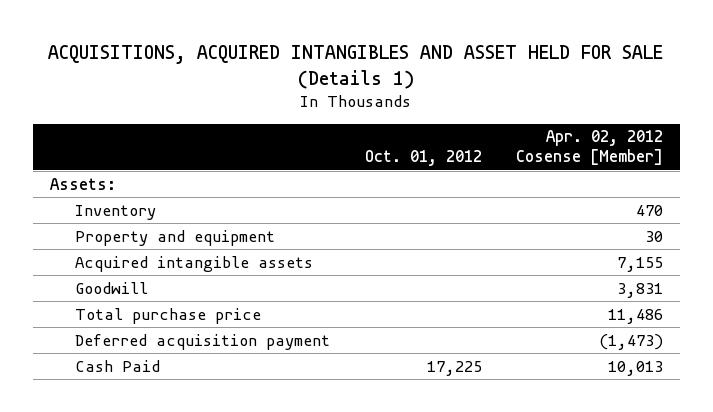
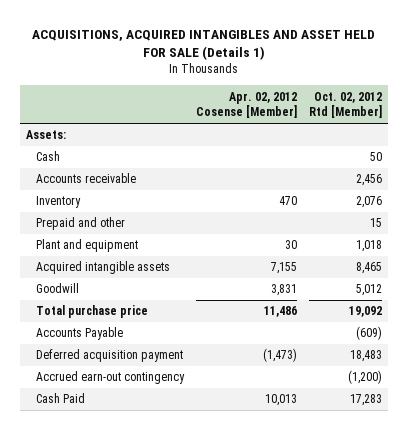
- | Oct. 01, 2012 | Apr. 02, 2012 Cosense [Member]
+ | Apr. 02, 2012 Cosense [Member] | Oct. 02, 2012 Rtd [Member]
+ Cash | | 50
+ Accounts receivable | | 2,456
- Property and equipment | | 30
+ Prepaid and other | | 15
+ Plant and equipment | 30 | 1,018
+ Accounts Payable | | (609)
+ Accrued earn-out contingency | | (1,200)

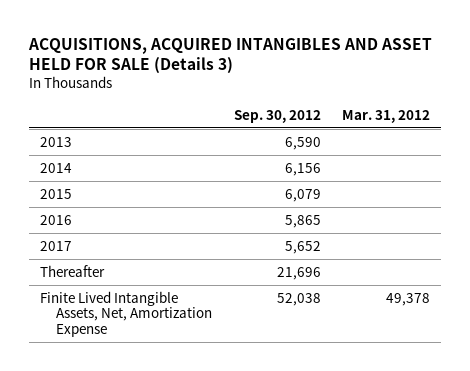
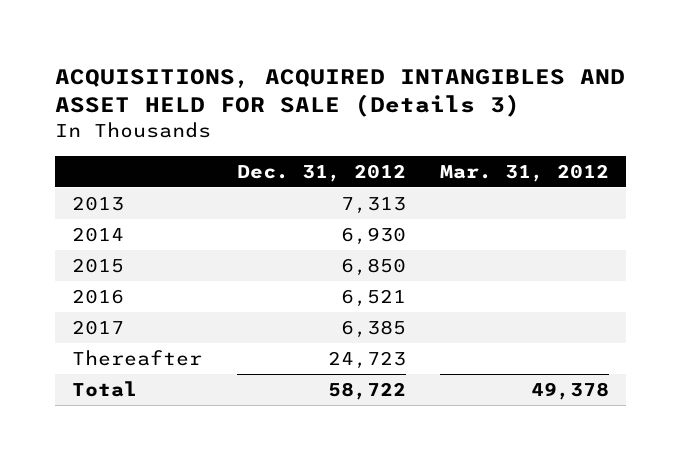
- | Sep. 30, 2012 | Mar. 31, 2012
+ | Dec. 31, 2012 | Mar. 31, 2012
- Finite Lived Intangible Assets, Net, Amortization Expense | 52,038 | 49,378
+ Total | 58,722 | 49,378

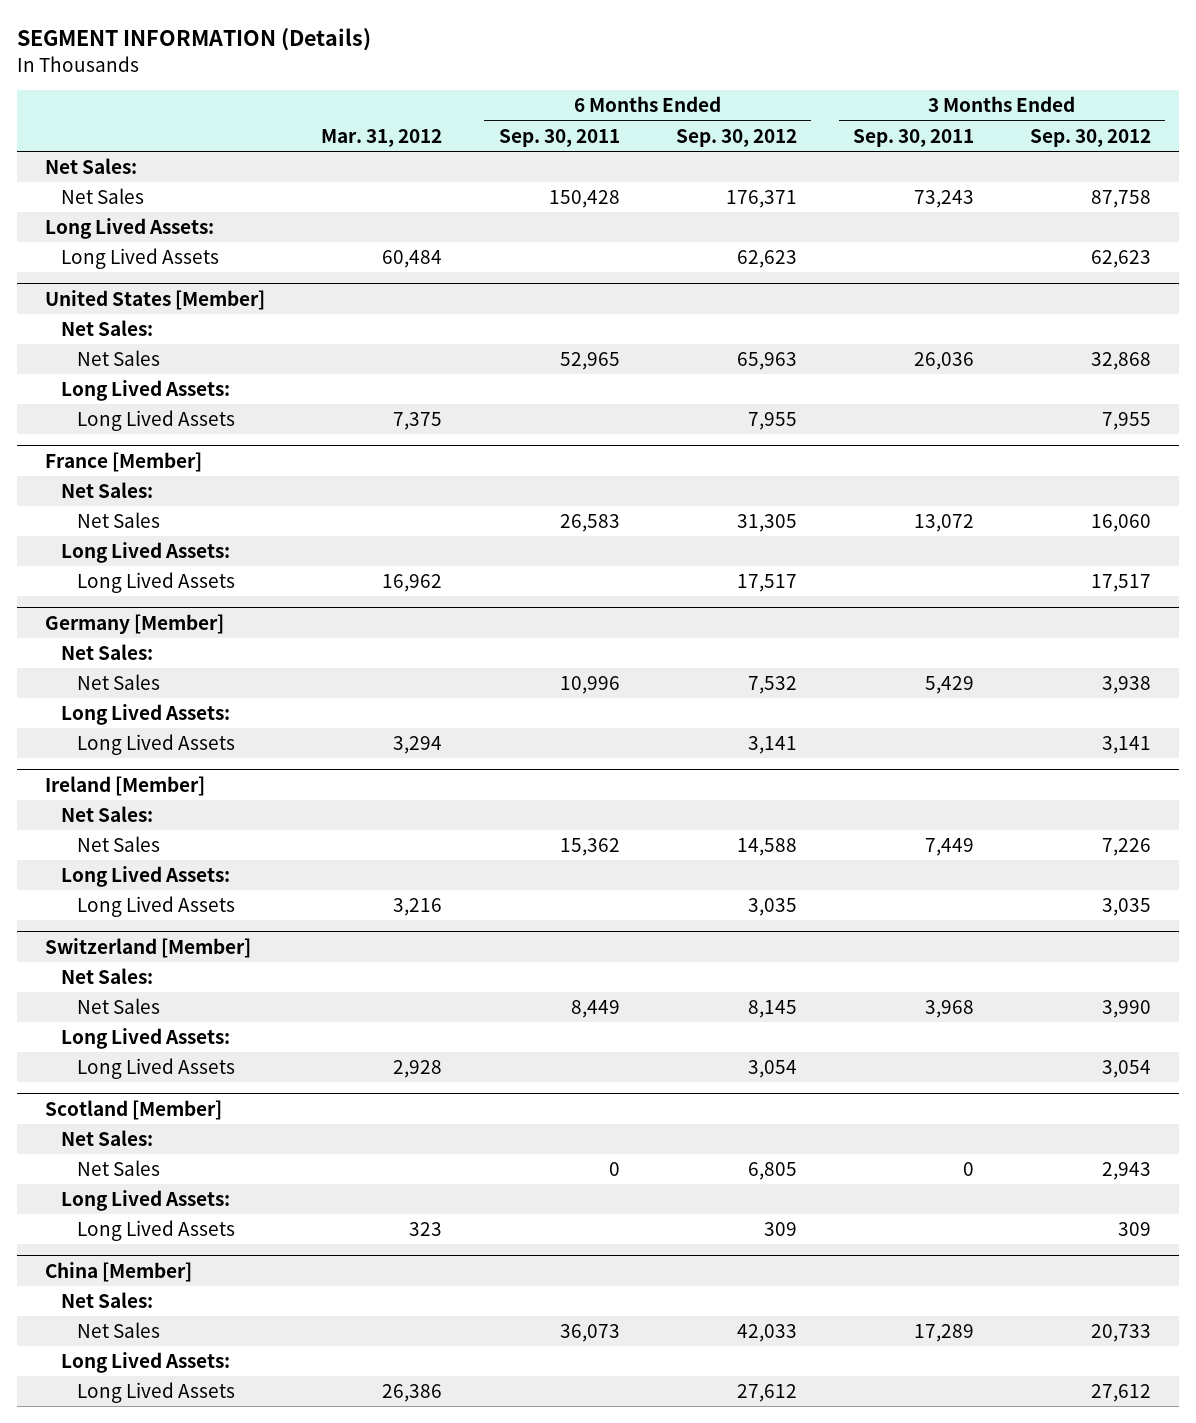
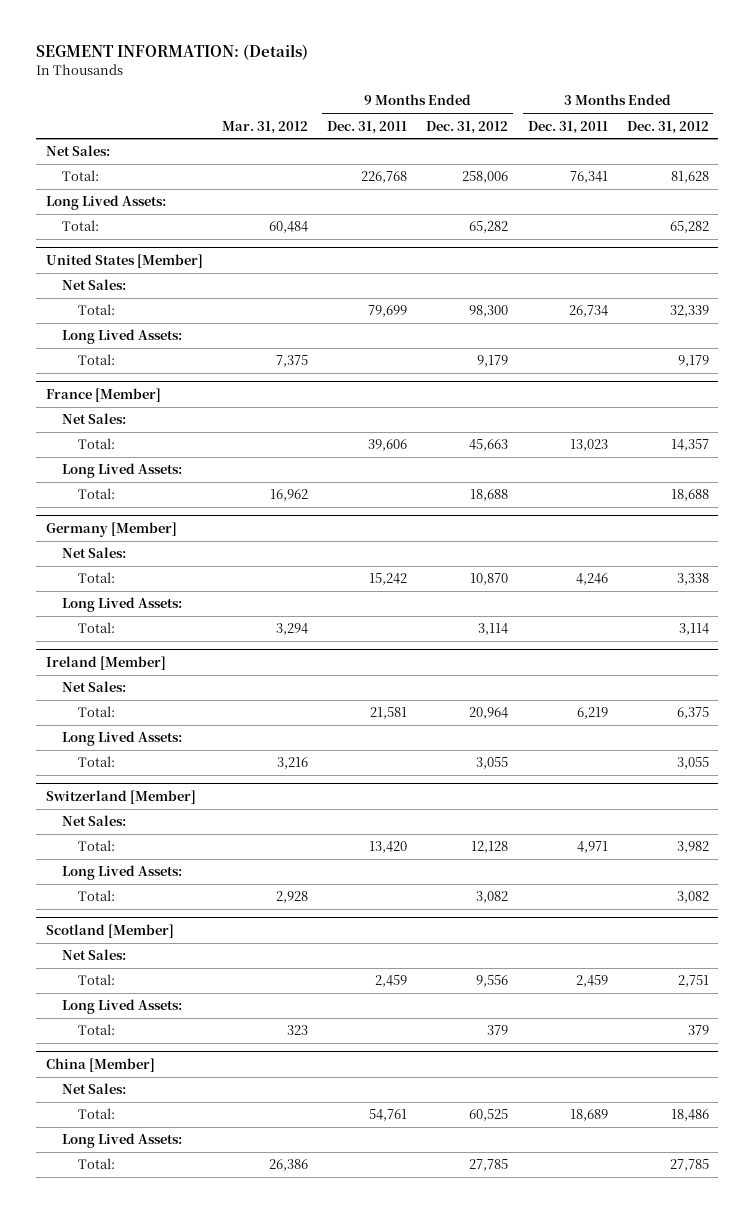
- SEGMENT INFORMATION (Details)
+ SEGMENT INFORMATION: (Details)
- | Mar. 31, 2012 | 6 Months Ended Sep. 30, 2011 | 6 Months Ended Sep. 30, 2012 | 3 Months Ended Sep. 30, 2011 | 3 Months Ended Sep. 30, 2012
+ | Mar. 31, 2012 | 9 Months Ended Dec. 31, 2011 | 9 Months Ended Dec. 31, 2012 | 3 Months Ended Dec. 31, 2011 | 3 Months Ended Dec. 31, 2012
- Net Sales | | 150,428 | 176,371 | 73,243 | 87,758
+ Total: | | 226,768 | 258,006 | 76,341 | 81,628
- Long Lived Assets | 60,484 | | 62,623 | | 62,623
+ Total: | 60,484 | | 65,282 | | 65,282
@ United States [Member]
- Net Sales | | 52,965 | 65,963 | 26,036 | 32,868
+ Total: | | 79,699 | 98,300 | 26,734 | 32,339
- Long Lived Assets | 7,375 | | 7,955 | | 7,955
+ Total: | 7,375 | | 9,179 | | 9,179
@ France [Member]
- Net Sales | | 26,583 | 31,305 | 13,072 | 16,060
+ Total: | | 39,606 | 45,663 | 13,023 | 14,357
- Long Lived Assets | 16,962 | | 17,517 | | 17,517
+ Total: | 16,962 | | 18,688 | | 18,688
@ Germany [Member]
- Net Sales | | 10,996 | 7,532 | 5,429 | 3,938
+ Total: | | 15,242 | 10,870 | 4,246 | 3,338
- Long Lived Assets | 3,294 | | 3,141 | | 3,141
+ Total: | 3,294 | | 3,114 | | 3,114
@ Ireland [Member]
- Net Sales | | 15,362 | 14,588 | 7,449 | 7,226
+ Total: | | 21,581 | 20,964 | 6,219 | 6,375
- Long Lived Assets | 3,216 | | 3,035 | | 3,035
+ Total: | 3,216 | | 3,055 | | 3,055
@ Switzerland [Member]
- Net Sales | | 8,449 | 8,145 | 3,968 | 3,990
+ Total: | | 13,420 | 12,128 | 4,971 | 3,982
- Long Lived Assets | 2,928 | | 3,054 | | 3,054
+ Total: | 2,928 | | 3,082 | | 3,082
@ Scotland [Member]
- Net Sales | | 0 | 6,805 | 0 | 2,943
+ Total: | | 2,459 | 9,556 | 2,459 | 2,751
- Long Lived Assets | 323 | | 309 | | 309
+ Total: | 323 | | 379 | | 379
@ China [Member]
- Net Sales | | 36,073 | 42,033 | 17,289 | 20,733
+ Total: | | 54,761 | 60,525 | 18,689 | 18,486
- Long Lived Assets | 26,386 | | 27,612 | | 27,612
+ Total: | 26,386 | | 27,785 | | 27,785

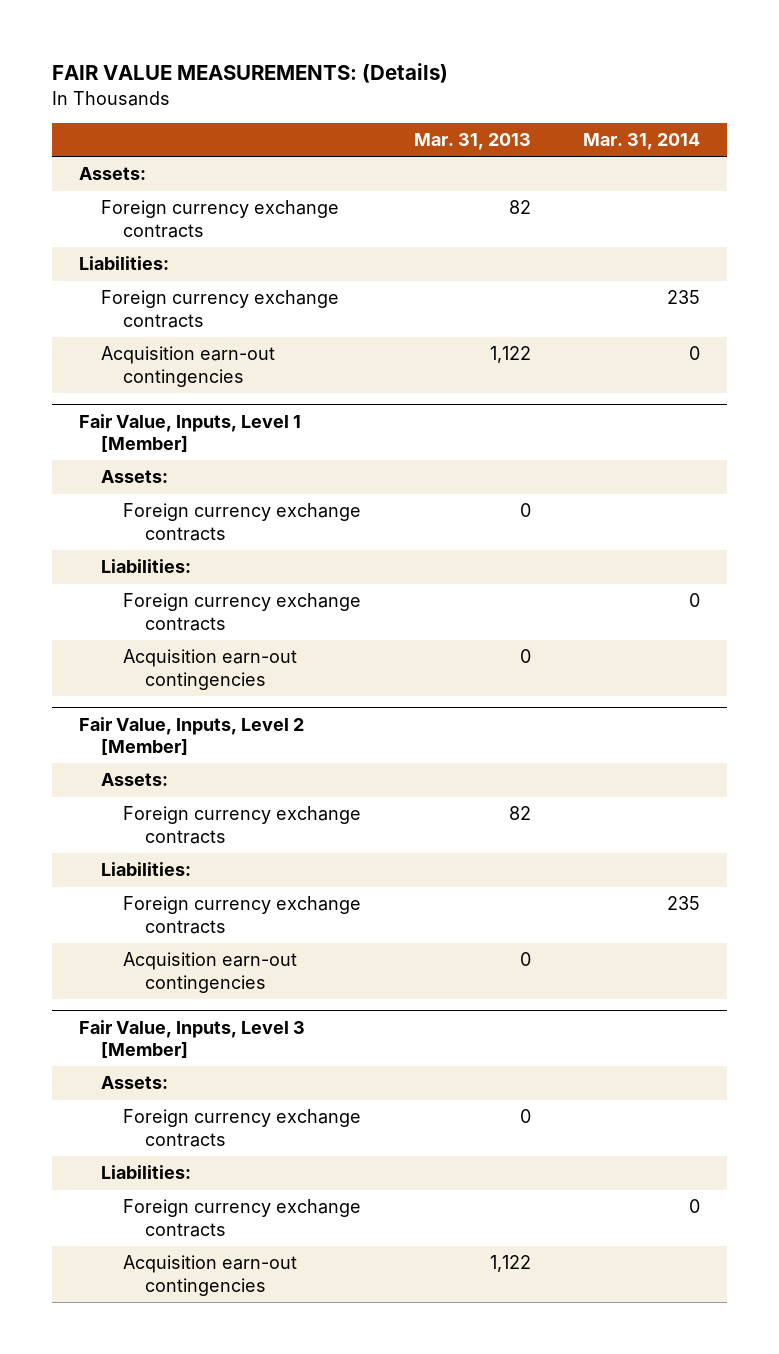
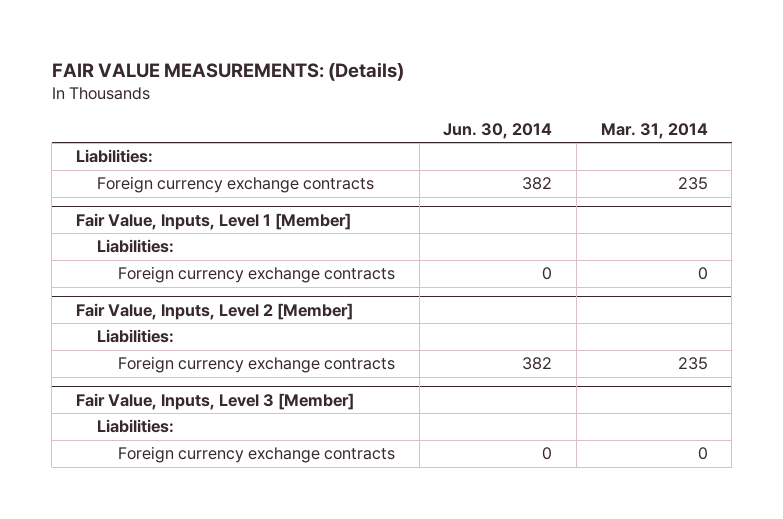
- | Mar. 31, 2013 | Mar. 31, 2014
+ | Jun. 30, 2014 | Mar. 31, 2014
- Assets:
- Foreign currency exchange contracts | 82 |
- Acquisition earn-out contingencies | 1,122 | 0
@ Fair Value, Inputs, Level 1 [Member]
- Assets:
- Foreign currency exchange contracts | 0 |
- Acquisition earn-out contingencies | 0 |
@ Fair Value, Inputs, Level 2 [Member]
- Assets:
- Foreign currency exchange contracts | 82 |
- Acquisition earn-out contingencies | 0 |
@ Fair Value, Inputs, Level 3 [Member]
- Assets:
- Foreign currency exchange contracts | 0 |
- Acquisition earn-out contingencies | 1,122 |

